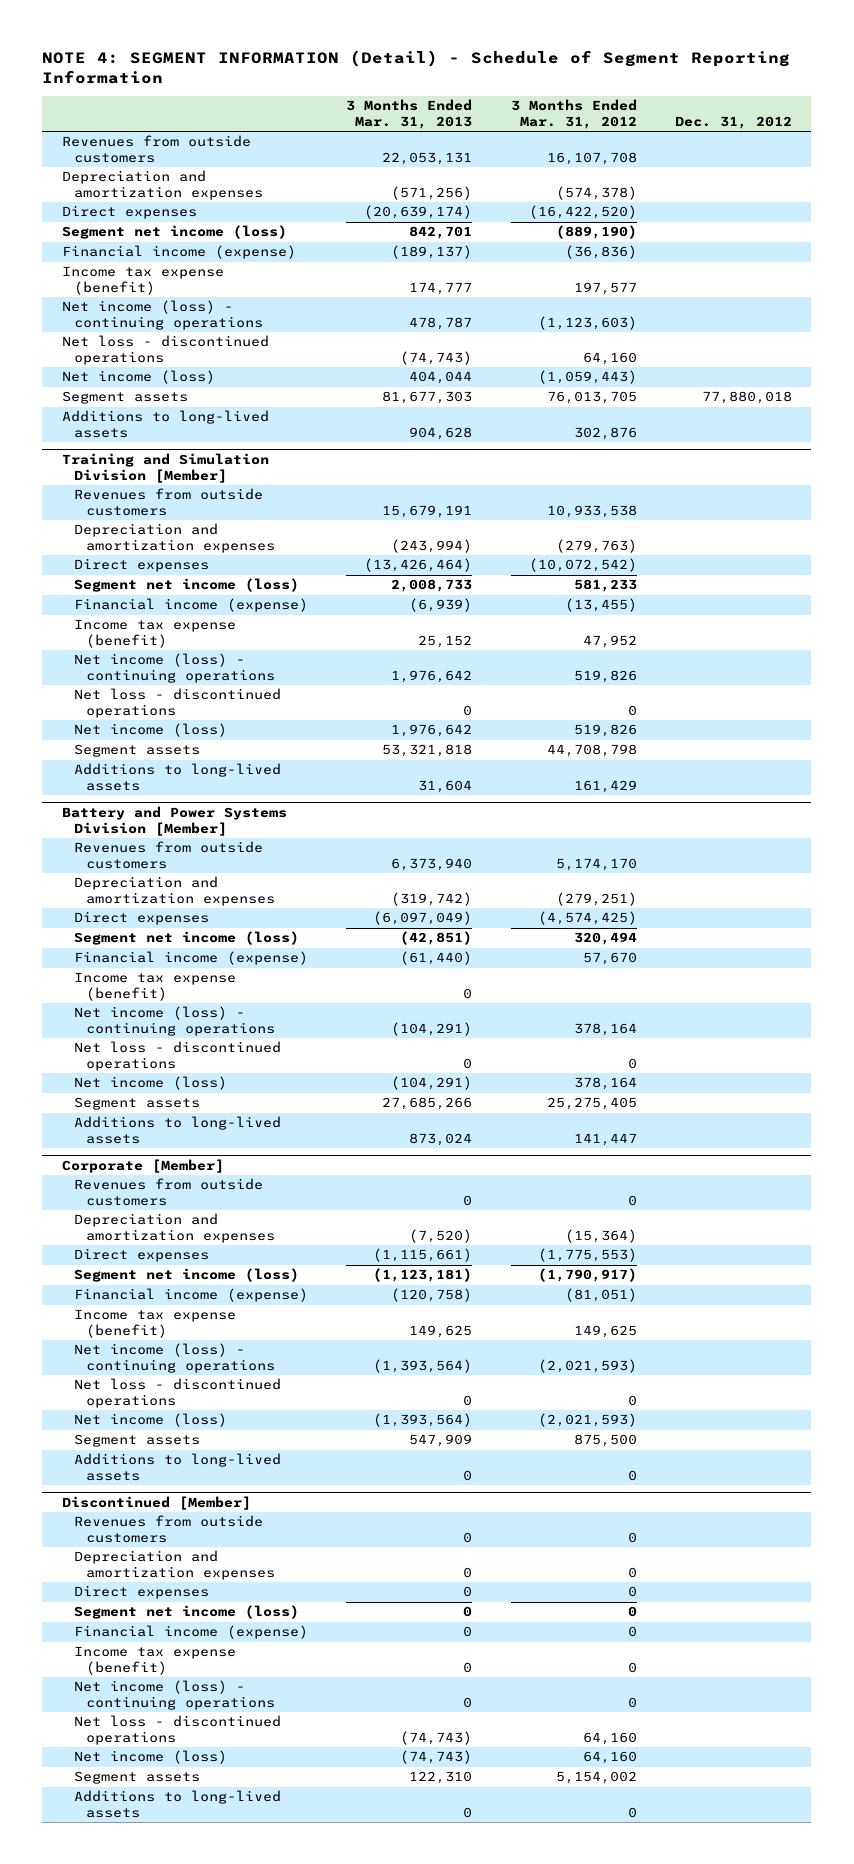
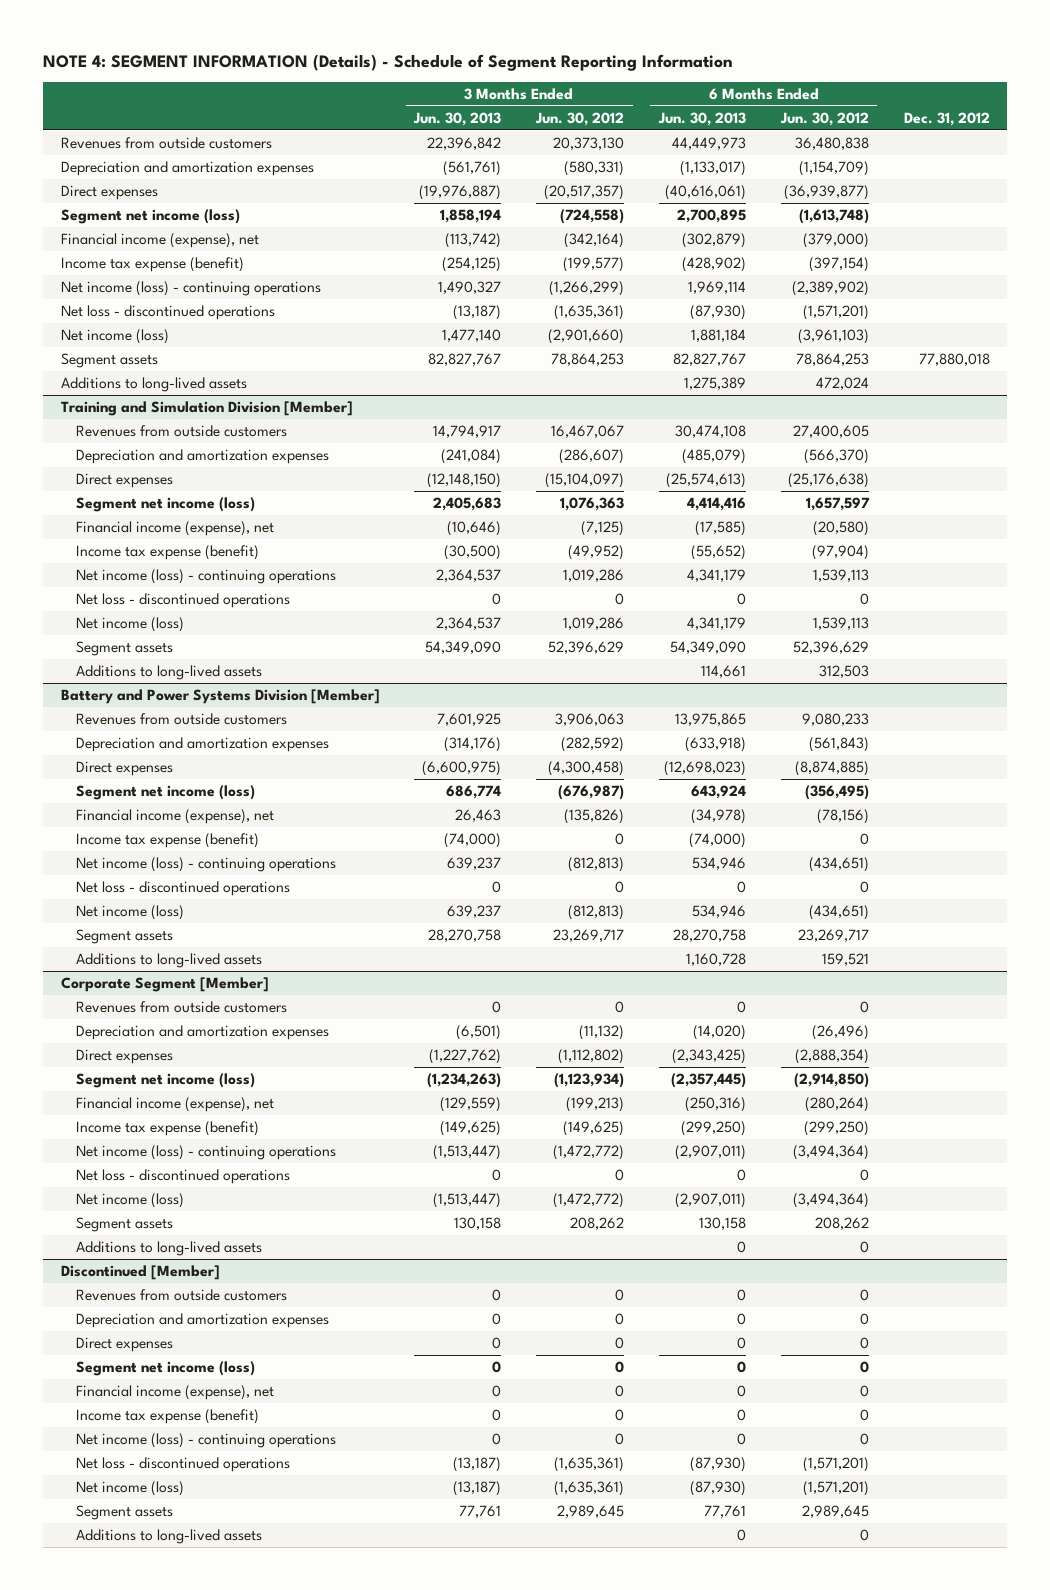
- NOTE 4: SEGMENT INFORMATION (Detail) - Schedule of Segment Reporting Information
+ NOTE 4: SEGMENT INFORMATION (Details) - Schedule of Segment Reporting Information
- | 3 Months Ended Mar. 31, 2013 | 3 Months Ended Mar. 31, 2012 | Dec. 31, 2012
+ | 3 Months Ended Jun. 30, 2013 | 3 Months Ended Jun. 30, 2012 | 6 Months Ended Jun. 30, 2013 | 6 Months Ended Jun. 30, 2012 | Dec. 31, 2012
- Financial income (expense) | (189,137) | (36,836) |
+ Financial income (expense), net | (113,742) | (342,164) | (302,879) | (379,000) |
@ Training and Simulation Division [Member]
- Financial income (expense) | (6,939) | (13,455) |
+ Financial income (expense), net | (10,646) | (7,125) | (17,585) | (20,580) |
@ Battery and Power Systems Division [Member]
- Financial income (expense) | (61,440) | 57,670 |
+ Financial income (expense), net | 26,463 | (135,826) | (34,978) | (78,156) |
- Corporate [Member]
+ Corporate Segment [Member]
- Financial income (expense) | (120,758) | (81,051) |
+ Financial income (expense), net | (129,559) | (199,213) | (250,316) | (280,264) |
@ Discontinued [Member]
- Financial income (expense) | 0 | 0 |
+ Financial income (expense), net | 0 | 0 | 0 | 0 |

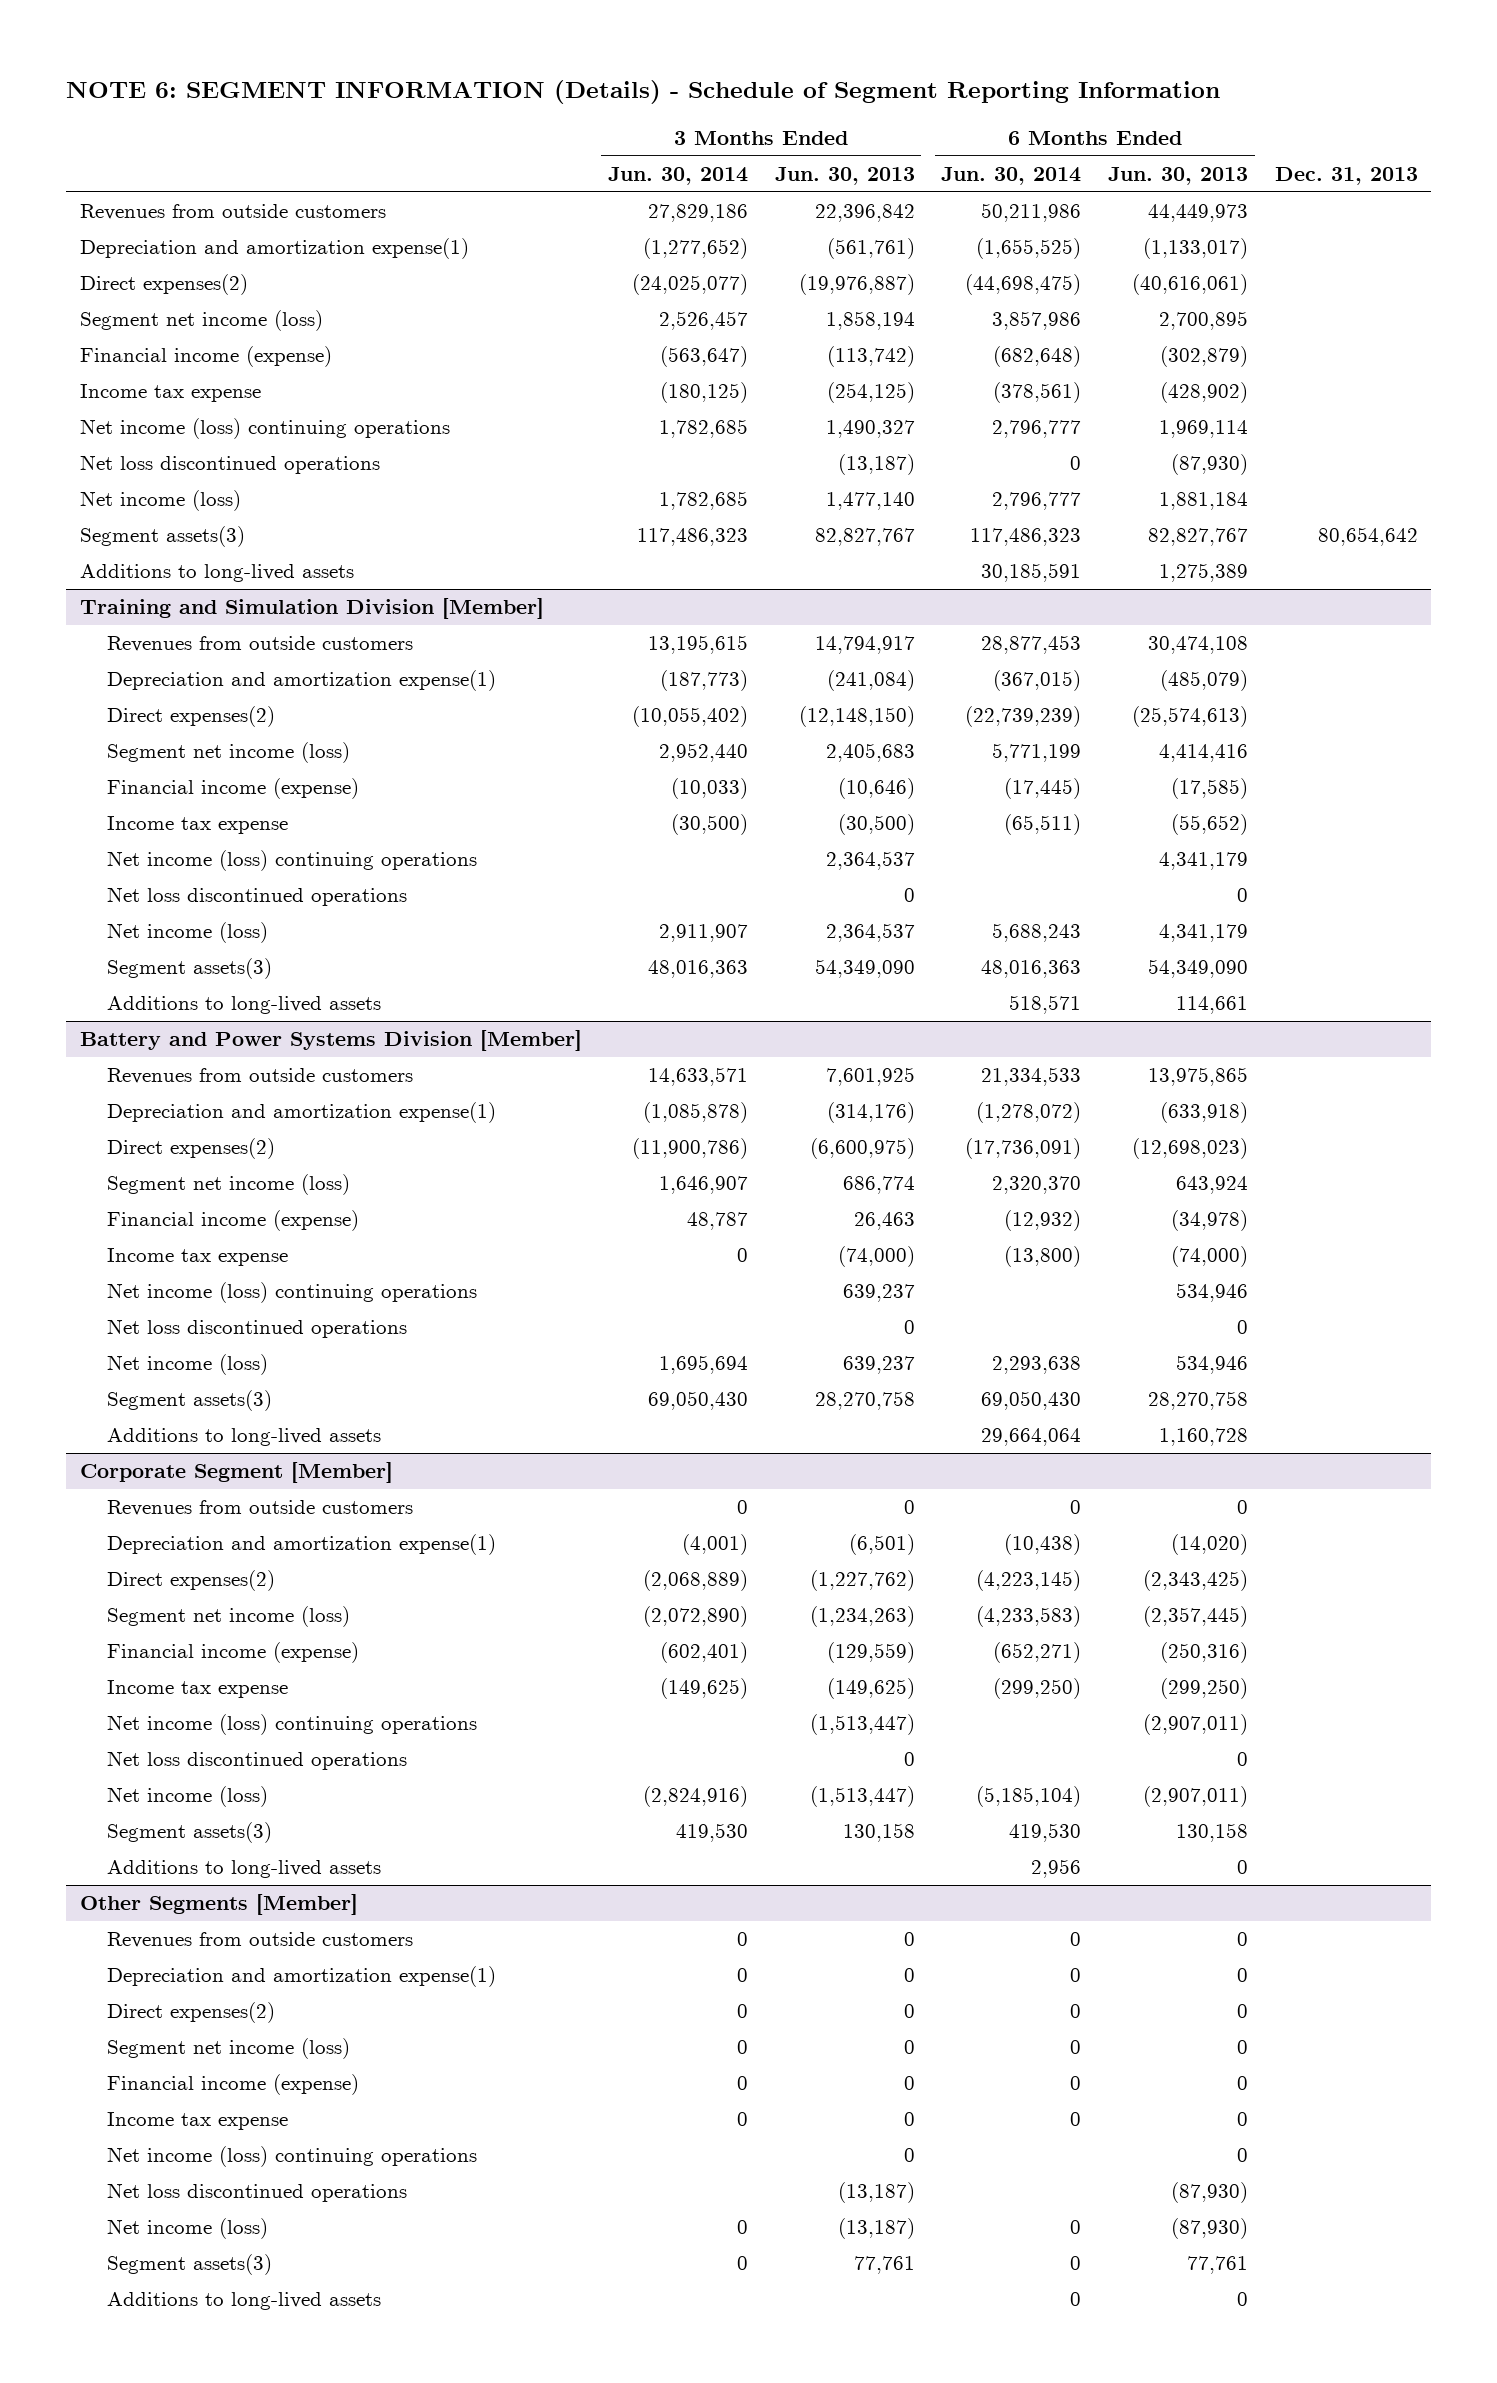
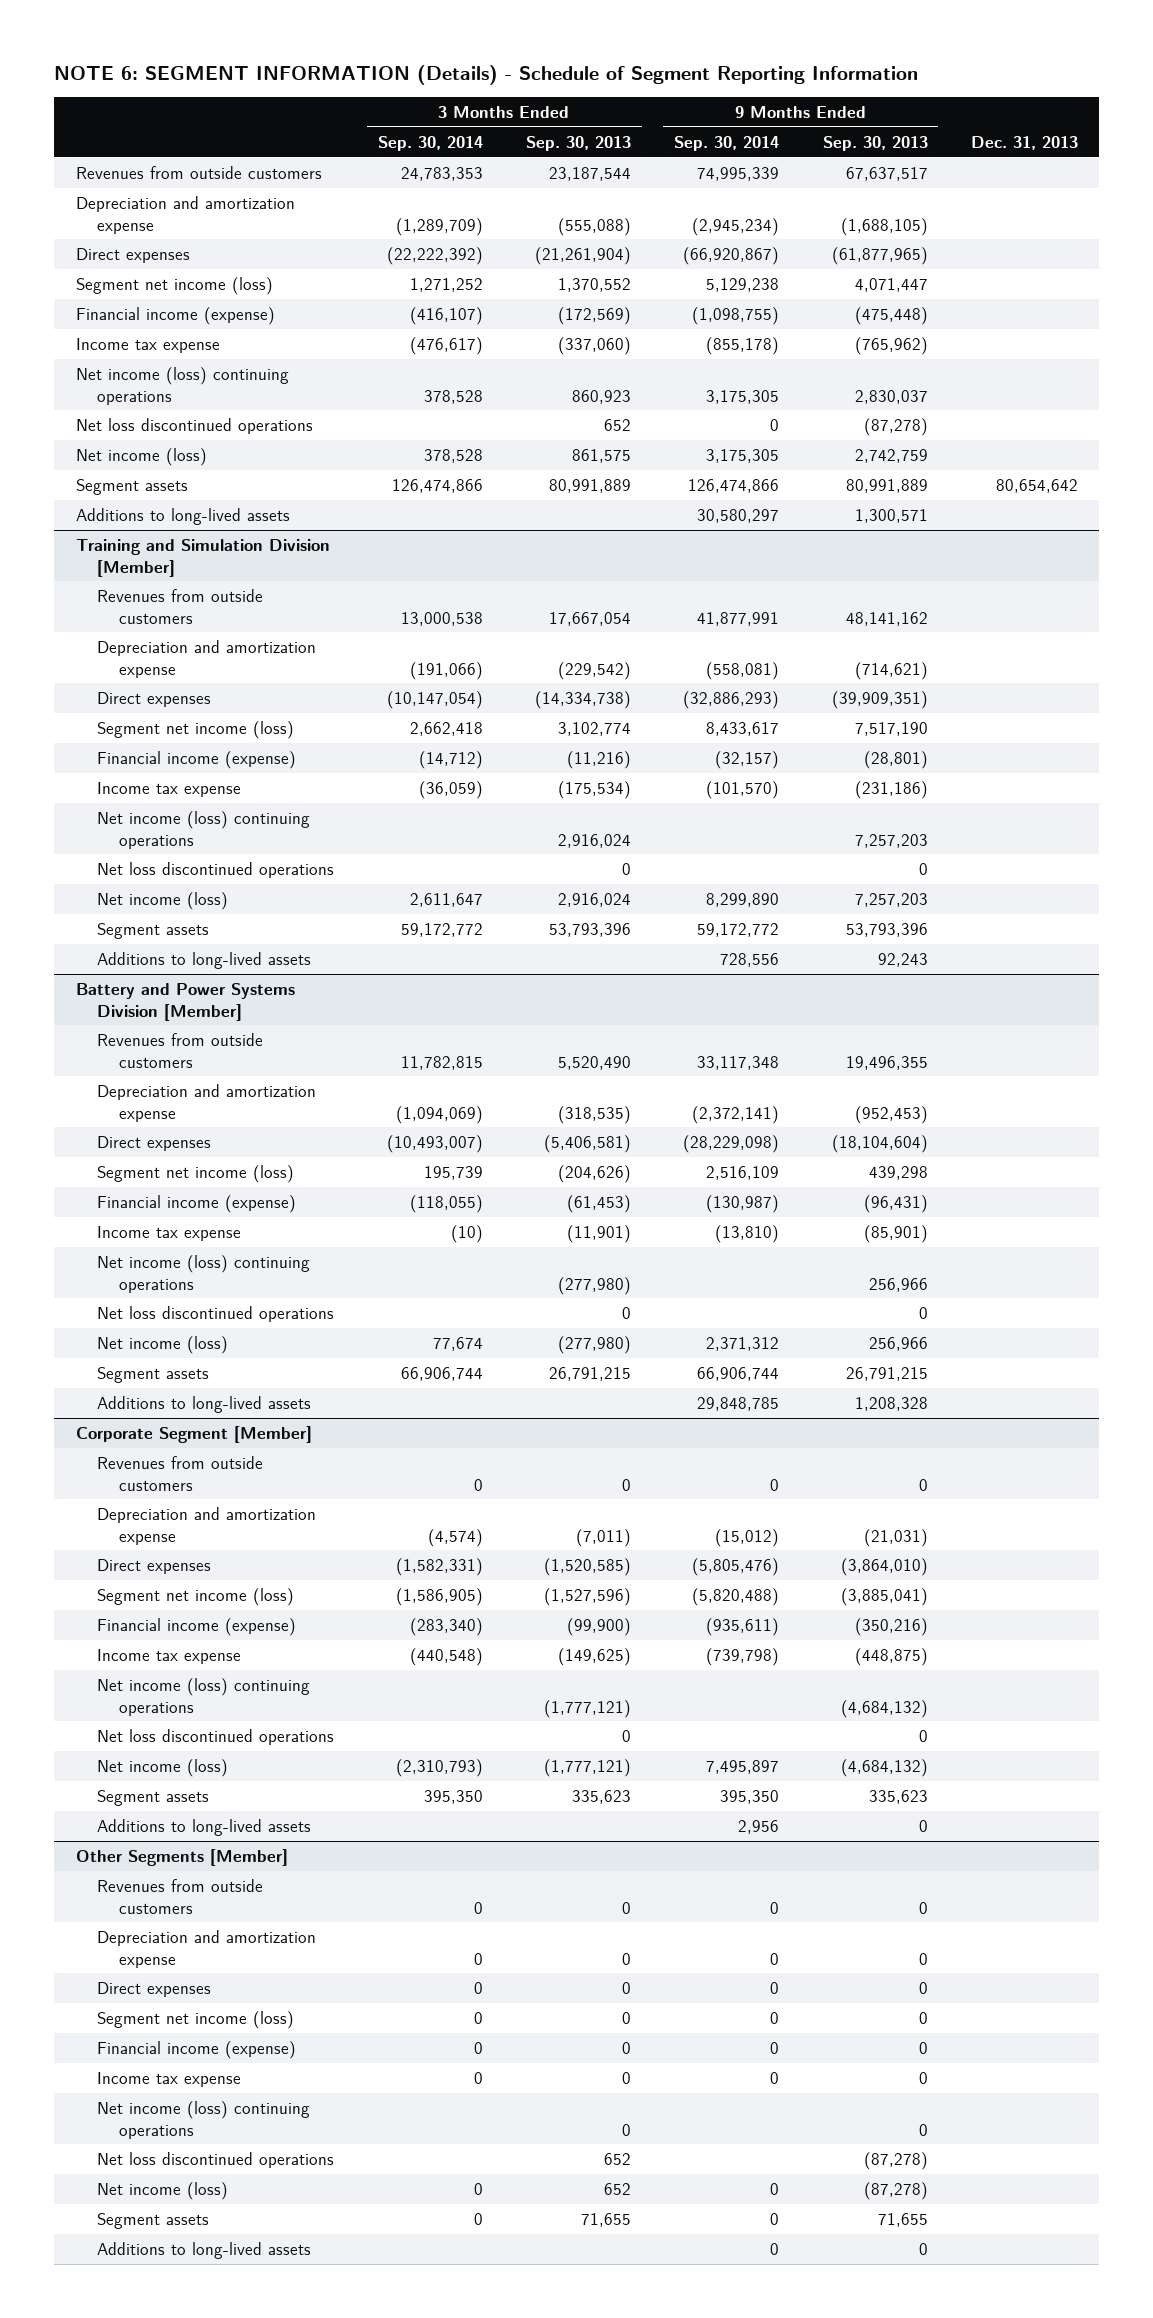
- | 3 Months Ended Jun. 30, 2014 | 3 Months Ended Jun. 30, 2013 | 6 Months Ended Jun. 30, 2014 | 6 Months Ended Jun. 30, 2013 | Dec. 31, 2013
+ | 3 Months Ended Sep. 30, 2014 | 3 Months Ended Sep. 30, 2013 | 9 Months Ended Sep. 30, 2014 | 9 Months Ended Sep. 30, 2013 | Dec. 31, 2013
- Depreciation and amortization expense(1) | (1,277,652) | (561,761) | (1,655,525) | (1,133,017) |
- Direct expenses(2) | (24,025,077) | (19,976,887) | (44,698,475) | (40,616,061) |
+ Depreciation and amortization expense | (1,289,709) | (555,088) | (2,945,234) | (1,688,105) |
+ Direct expenses | (22,222,392) | (21,261,904) | (66,920,867) | (61,877,965) |
- Segment assets(3) | 117,486,323 | 82,827,767 | 117,486,323 | 82,827,767 | 80,654,642
+ Segment assets | 126,474,866 | 80,991,889 | 126,474,866 | 80,991,889 | 80,654,642
@ Training and Simulation Division [Member]
- Depreciation and amortization expense(1) | (187,773) | (241,084) | (367,015) | (485,079) |
- Direct expenses(2) | (10,055,402) | (12,148,150) | (22,739,239) | (25,574,613) |
+ Depreciation and amortization expense | (191,066) | (229,542) | (558,081) | (714,621) |
+ Direct expenses | (10,147,054) | (14,334,738) | (32,886,293) | (39,909,351) |
- Segment assets(3) | 48,016,363 | 54,349,090 | 48,016,363 | 54,349,090 |
+ Segment assets | 59,172,772 | 53,793,396 | 59,172,772 | 53,793,396 |
@ Battery and Power Systems Division [Member]
- Depreciation and amortization expense(1) | (1,085,878) | (314,176) | (1,278,072) | (633,918) |
- Direct expenses(2) | (11,900,786) | (6,600,975) | (17,736,091) | (12,698,023) |
+ Depreciation and amortization expense | (1,094,069) | (318,535) | (2,372,141) | (952,453) |
+ Direct expenses | (10,493,007) | (5,406,581) | (28,229,098) | (18,104,604) |
- Segment assets(3) | 69,050,430 | 28,270,758 | 69,050,430 | 28,270,758 |
+ Segment assets | 66,906,744 | 26,791,215 | 66,906,744 | 26,791,215 |
@ Corporate Segment [Member]
- Depreciation and amortization expense(1) | (4,001) | (6,501) | (10,438) | (14,020) |
- Direct expenses(2) | (2,068,889) | (1,227,762) | (4,223,145) | (2,343,425) |
+ Depreciation and amortization expense | (4,574) | (7,011) | (15,012) | (21,031) |
+ Direct expenses | (1,582,331) | (1,520,585) | (5,805,476) | (3,864,010) |
- Segment assets(3) | 419,530 | 130,158 | 419,530 | 130,158 |
+ Segment assets | 395,350 | 335,623 | 395,350 | 335,623 |
@ Other Segments [Member]
- Depreciation and amortization expense(1) | 0 | 0 | 0 | 0 |
- Direct expenses(2) | 0 | 0 | 0 | 0 |
+ Depreciation and amortization expense | 0 | 0 | 0 | 0 |
+ Direct expenses | 0 | 0 | 0 | 0 |
- Segment assets(3) | 0 | 77,761 | 0 | 77,761 |
+ Segment assets | 0 | 71,655 | 0 | 71,655 |

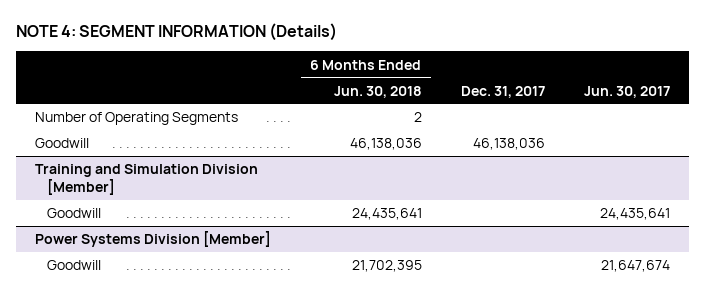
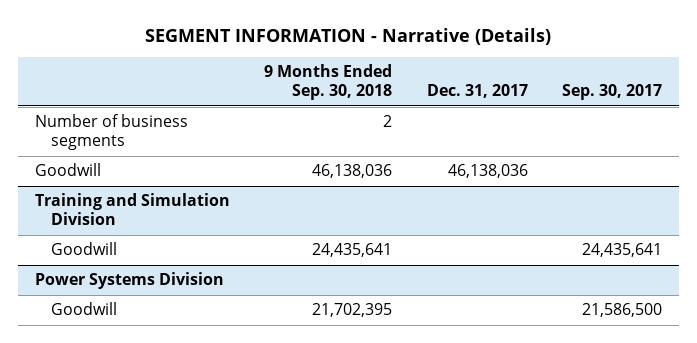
- NOTE 4: SEGMENT INFORMATION (Details)
+ SEGMENT INFORMATION - Narrative (Details)
- | 6 Months Ended Jun. 30, 2018 | Dec. 31, 2017 | Jun. 30, 2017
+ | 9 Months Ended Sep. 30, 2018 | Dec. 31, 2017 | Sep. 30, 2017
- Number of Operating Segments | 2 | |
+ Number of business segments | 2 | |
- Training and Simulation Division [Member]
+ Training and Simulation Division
- Power Systems Division [Member]
+ Power Systems Division

